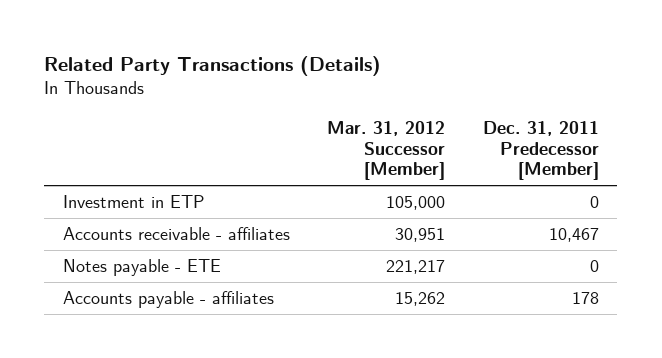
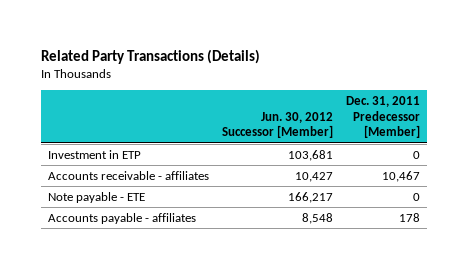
- | Mar. 31, 2012 Successor [Member] | Dec. 31, 2011 Predecessor [Member]
+ | Jun. 30, 2012 Successor [Member] | Dec. 31, 2011 Predecessor [Member]
- Notes payable - ETE | 221,217 | 0
+ Note payable - ETE | 166,217 | 0

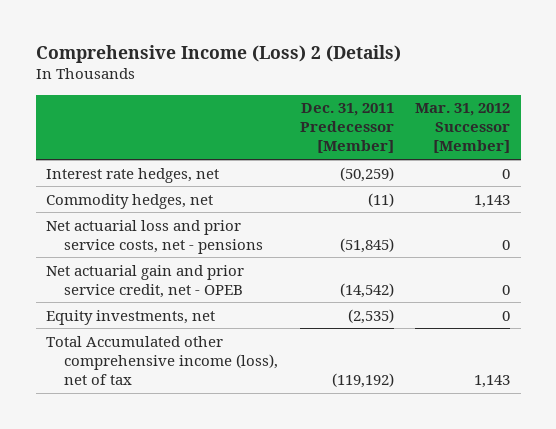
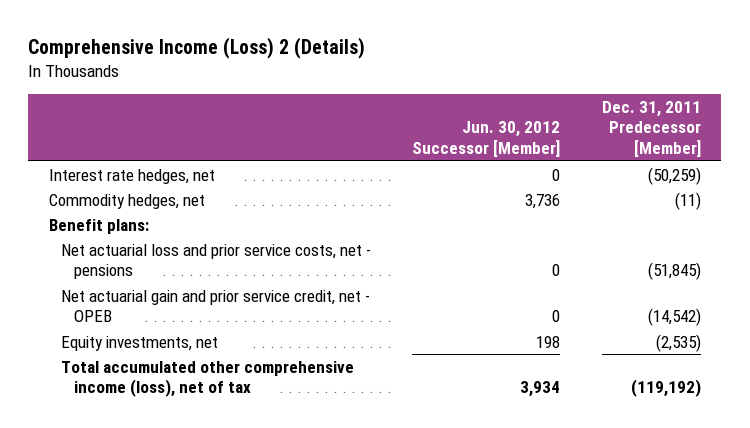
- | Dec. 31, 2011 Predecessor [Member] | Mar. 31, 2012 Successor [Member]
+ | Jun. 30, 2012 Successor [Member] | Dec. 31, 2011 Predecessor [Member]
+ Benefit plans:
- Total Accumulated other comprehensive income (loss), net of tax | (119,192) | 1,143
+ Total accumulated other comprehensive income (loss), net of tax | 3,934 | (119,192)

